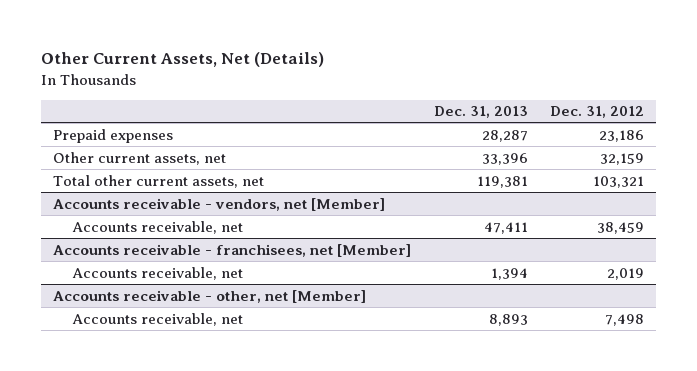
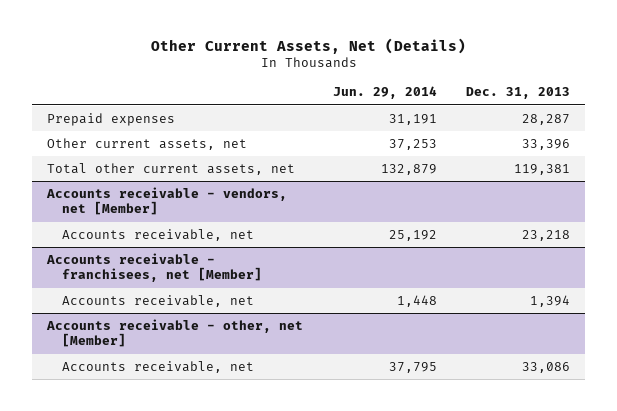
- | Dec. 31, 2013 | Dec. 31, 2012
+ | Jun. 29, 2014 | Dec. 31, 2013
@ Accounts receivable - vendors, net [Member]
- Accounts receivable, net | 47,411 | 38,459
+ Accounts receivable, net | 25,192 | 23,218
@ Accounts receivable - other, net [Member]
- Accounts receivable, net | 8,893 | 7,498
+ Accounts receivable, net | 37,795 | 33,086

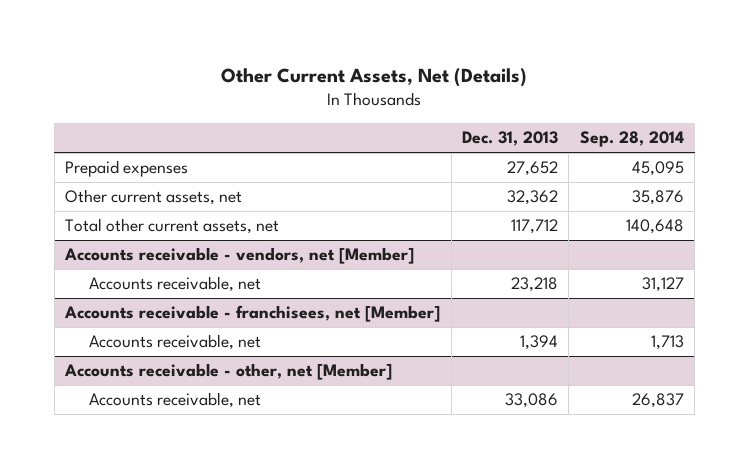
- | Jun. 29, 2014 | Dec. 31, 2013
+ | Dec. 31, 2013 | Sep. 28, 2014
- Prepaid expenses | 31,191 | 28,287
- Other current assets, net | 37,253 | 33,396
- Total other current assets, net | 132,879 | 119,381
+ Prepaid expenses | 27,652 | 45,095
+ Other current assets, net | 32,362 | 35,876
+ Total other current assets, net | 117,712 | 140,648

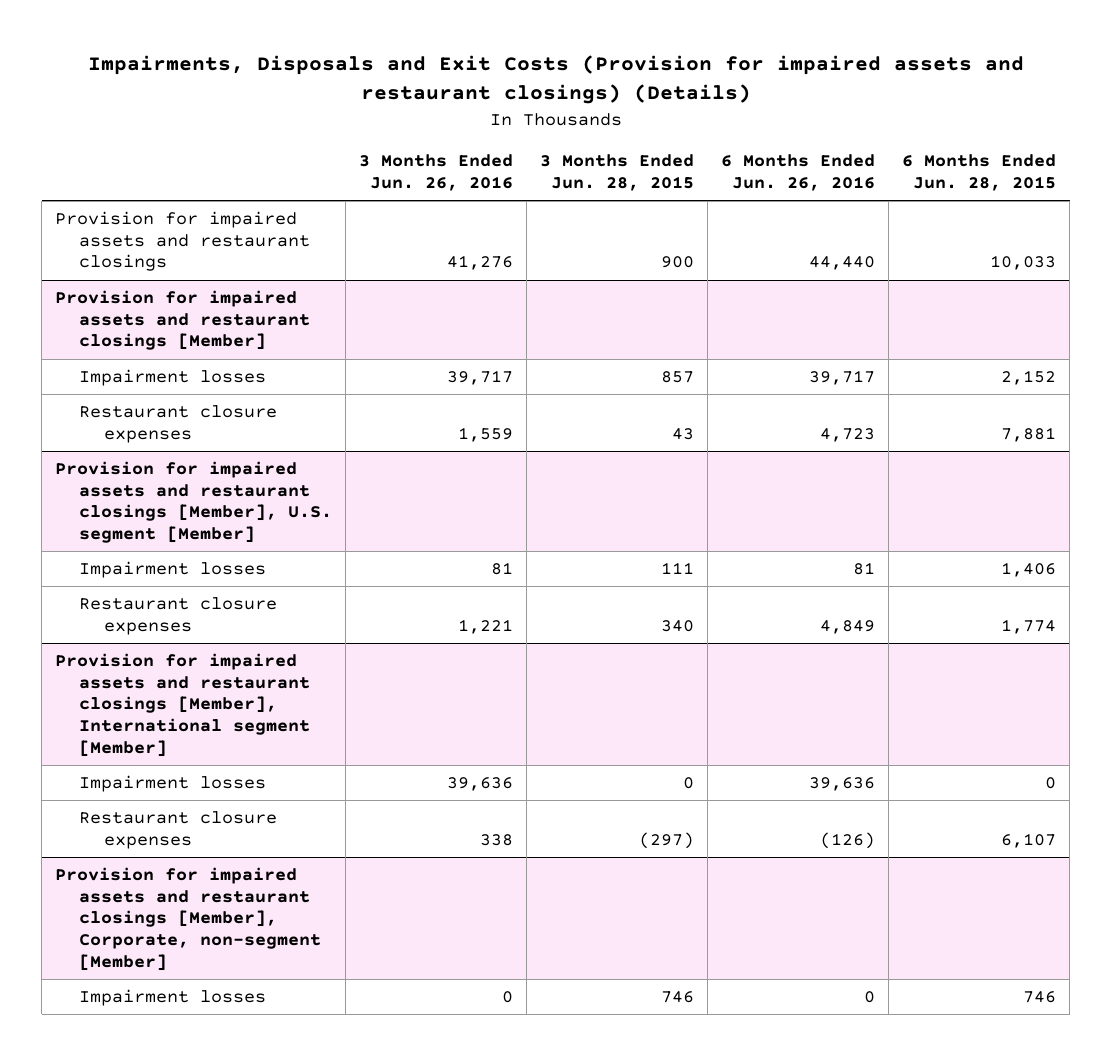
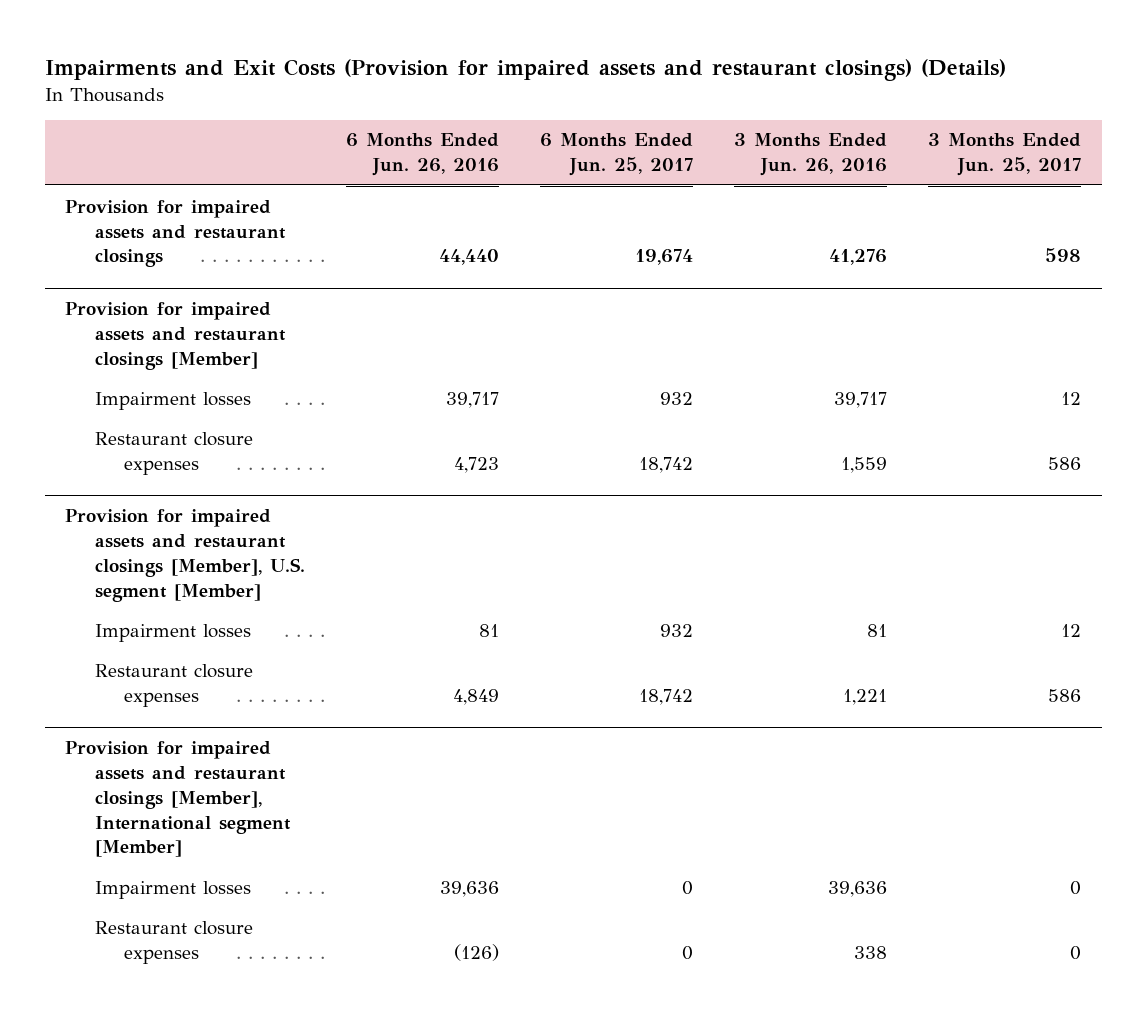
- Impairments, Disposals and Exit Costs (Provision for impaired assets and restaurant closings) (Details)
+ Impairments and Exit Costs (Provision for impaired assets and restaurant closings) (Details)
- | 3 Months Ended Jun. 26, 2016 | 3 Months Ended Jun. 28, 2015 | 6 Months Ended Jun. 26, 2016 | 6 Months Ended Jun. 28, 2015
+ | 6 Months Ended Jun. 26, 2016 | 6 Months Ended Jun. 25, 2017 | 3 Months Ended Jun. 26, 2016 | 3 Months Ended Jun. 25, 2017
- Provision for impaired assets and restaurant closings [Member], Corporate, non-segment [Member]
- Impairment losses | 0 | 746 | 0 | 746

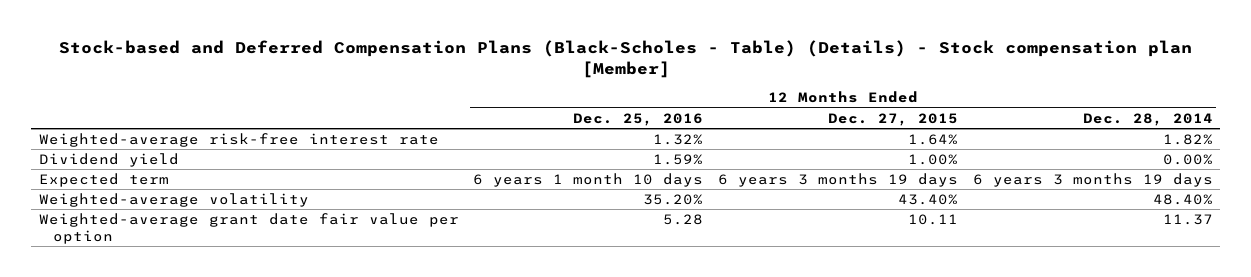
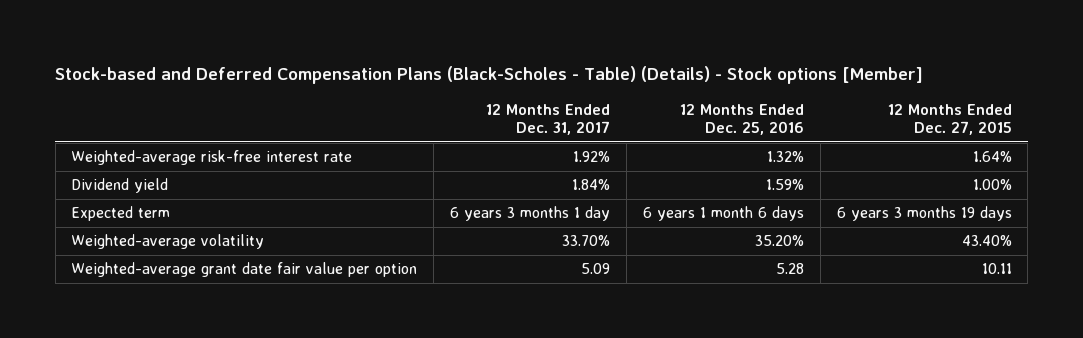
- Stock-based and Deferred Compensation Plans (Black-Scholes - Table) (Details) - Stock compensation plan [Member]
+ Stock-based and Deferred Compensation Plans (Black-Scholes - Table) (Details) - Stock options [Member]
- | 12 Months Ended Dec. 25, 2016 | 12 Months Ended Dec. 27, 2015 | 12 Months Ended Dec. 28, 2014
+ | 12 Months Ended Dec. 31, 2017 | 12 Months Ended Dec. 25, 2016 | 12 Months Ended Dec. 27, 2015
- Expected term | 6 years 1 month 10 days | 6 years 3 months 19 days | 6 years 3 months 19 days
+ Expected term | 6 years 3 months 1 day | 6 years 1 month 6 days | 6 years 3 months 19 days

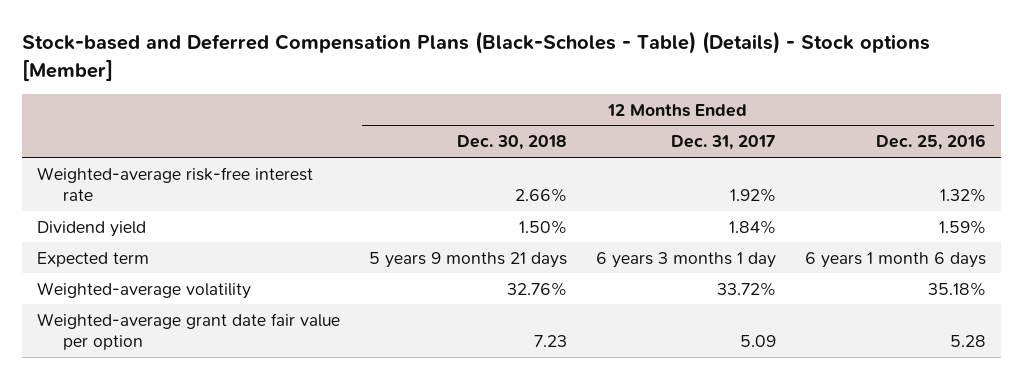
- | 12 Months Ended Dec. 31, 2017 | 12 Months Ended Dec. 25, 2016 | 12 Months Ended Dec. 27, 2015
+ | 12 Months Ended Dec. 30, 2018 | 12 Months Ended Dec. 31, 2017 | 12 Months Ended Dec. 25, 2016
- Weighted-average volatility | 33.70% | 35.20% | 43.40%
+ Weighted-average volatility | 32.76% | 33.72% | 35.18%

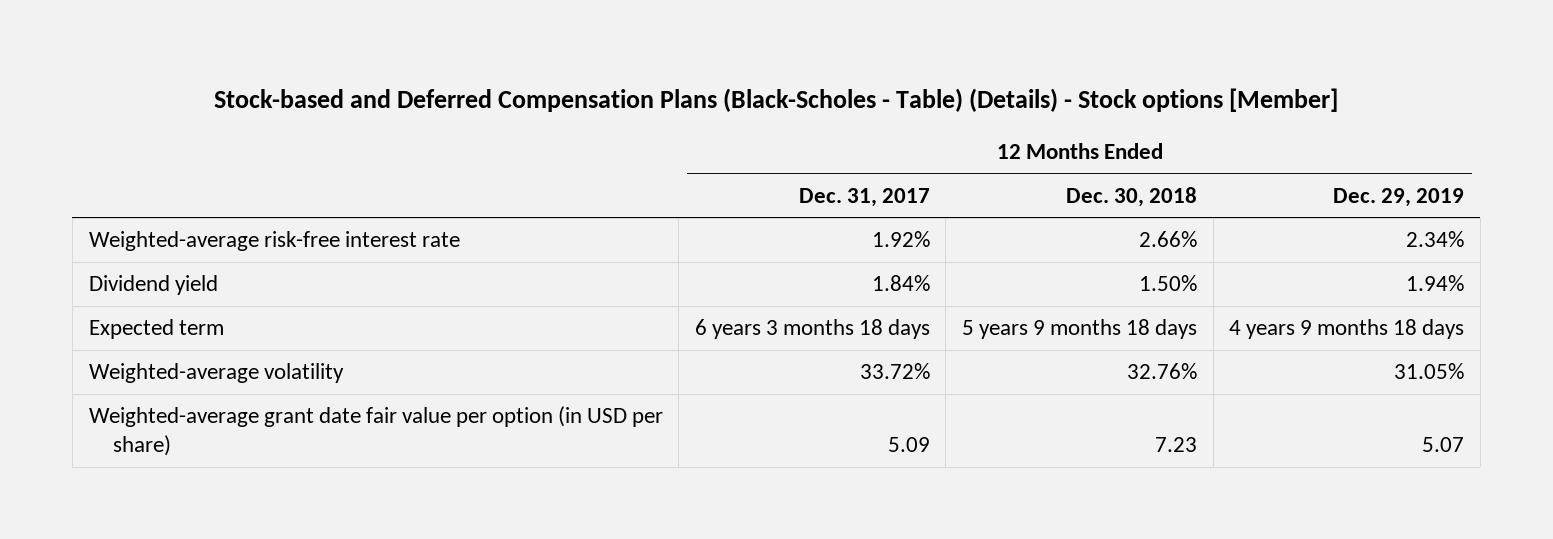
- | 12 Months Ended Dec. 30, 2018 | 12 Months Ended Dec. 31, 2017 | 12 Months Ended Dec. 25, 2016
+ | 12 Months Ended Dec. 31, 2017 | 12 Months Ended Dec. 30, 2018 | 12 Months Ended Dec. 29, 2019
- Expected term | 5 years 9 months 21 days | 6 years 3 months 1 day | 6 years 1 month 6 days
+ Expected term | 6 years 3 months 18 days | 5 years 9 months 18 days | 4 years 9 months 18 days
- Weighted-average grant date fair value per option | 7.23 | 5.09 | 5.28
+ Weighted-average grant date fair value per option (in USD per share) | 5.09 | 7.23 | 5.07

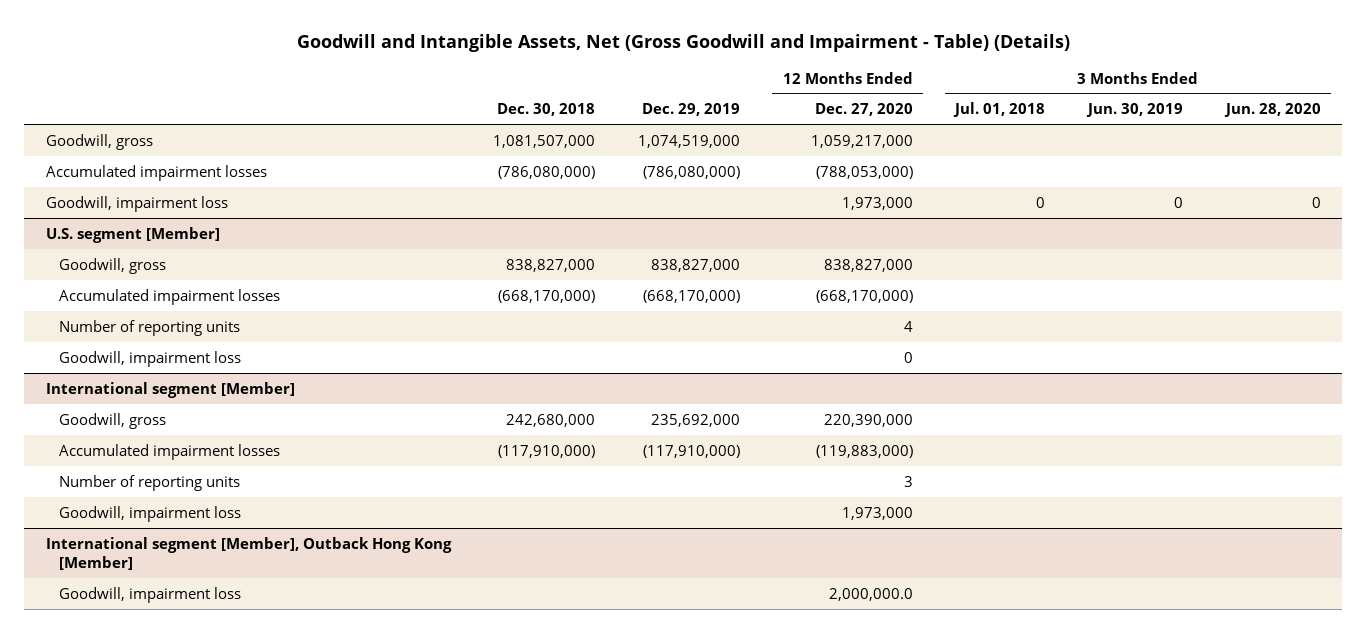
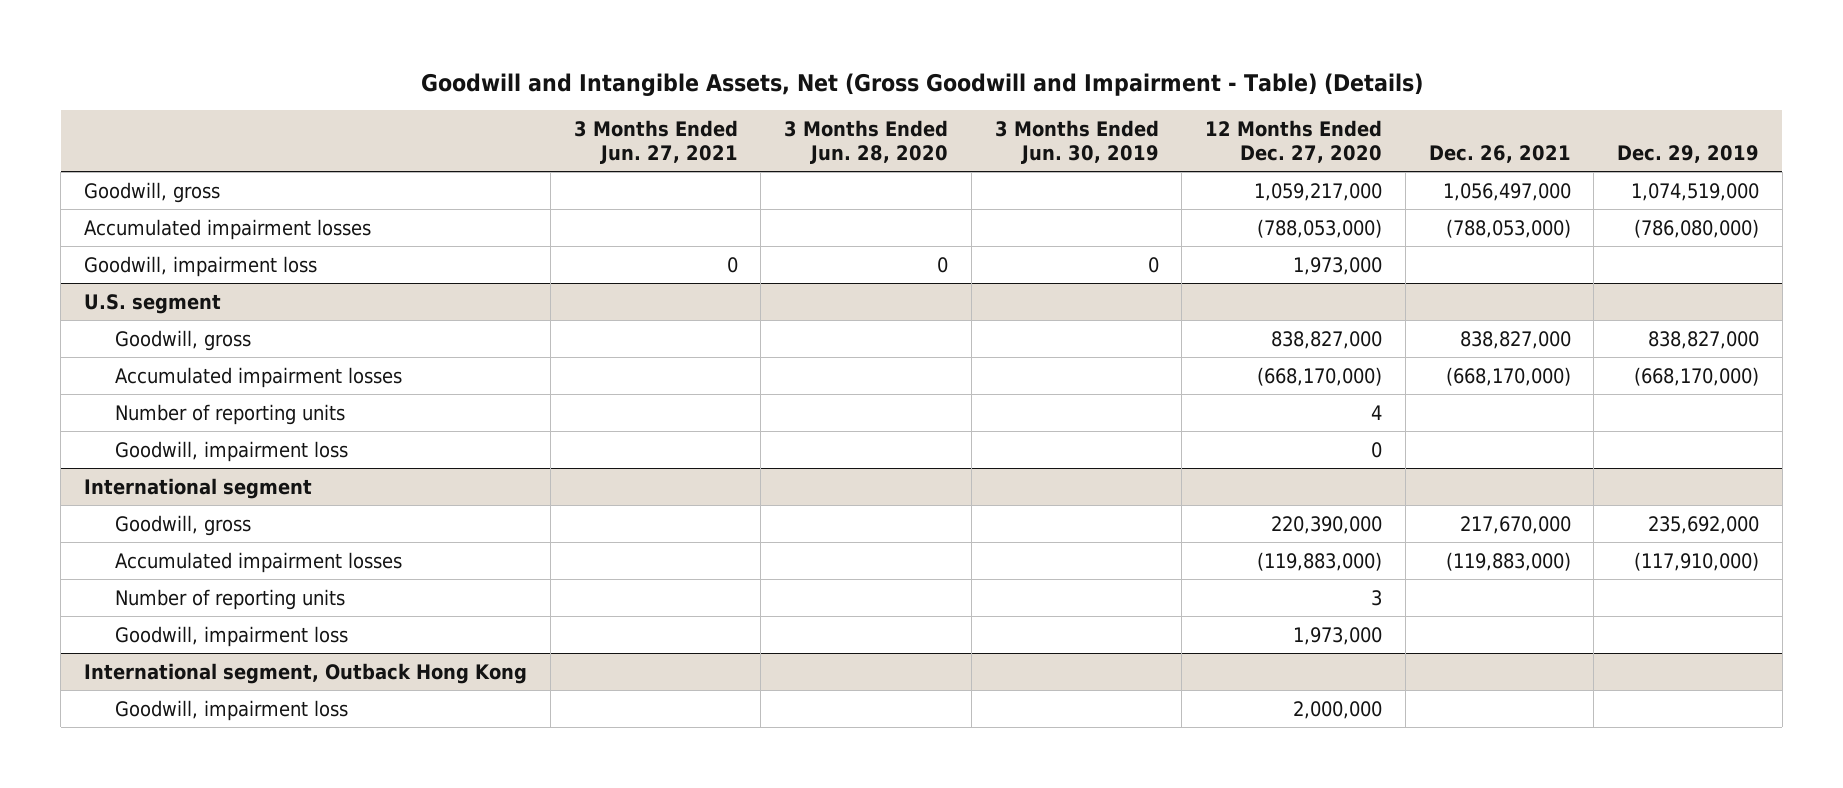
- | Dec. 30, 2018 | Dec. 29, 2019 | 12 Months Ended Dec. 27, 2020 | 3 Months Ended Jul. 01, 2018 | 3 Months Ended Jun. 30, 2019 | 3 Months Ended Jun. 28, 2020
+ | 3 Months Ended Jun. 27, 2021 | 3 Months Ended Jun. 28, 2020 | 3 Months Ended Jun. 30, 2019 | 12 Months Ended Dec. 27, 2020 | Dec. 26, 2021 | Dec. 29, 2019
- U.S. segment [Member]
+ U.S. segment
- International segment [Member]
+ International segment
- International segment [Member], Outback Hong Kong [Member]
- Goodwill, impairment loss | | | 2,000,000.0 | | |
+ International segment, Outback Hong Kong
+ Goodwill, impairment loss | | | | 2,000,000 | |

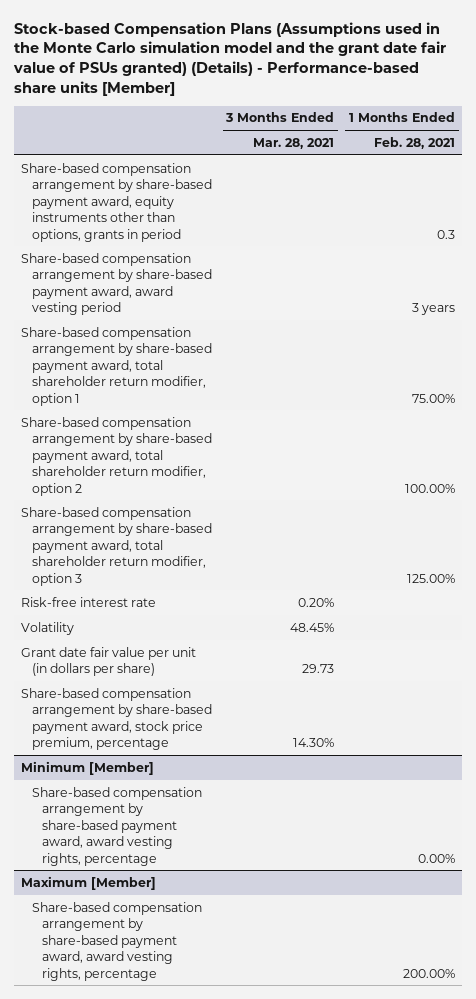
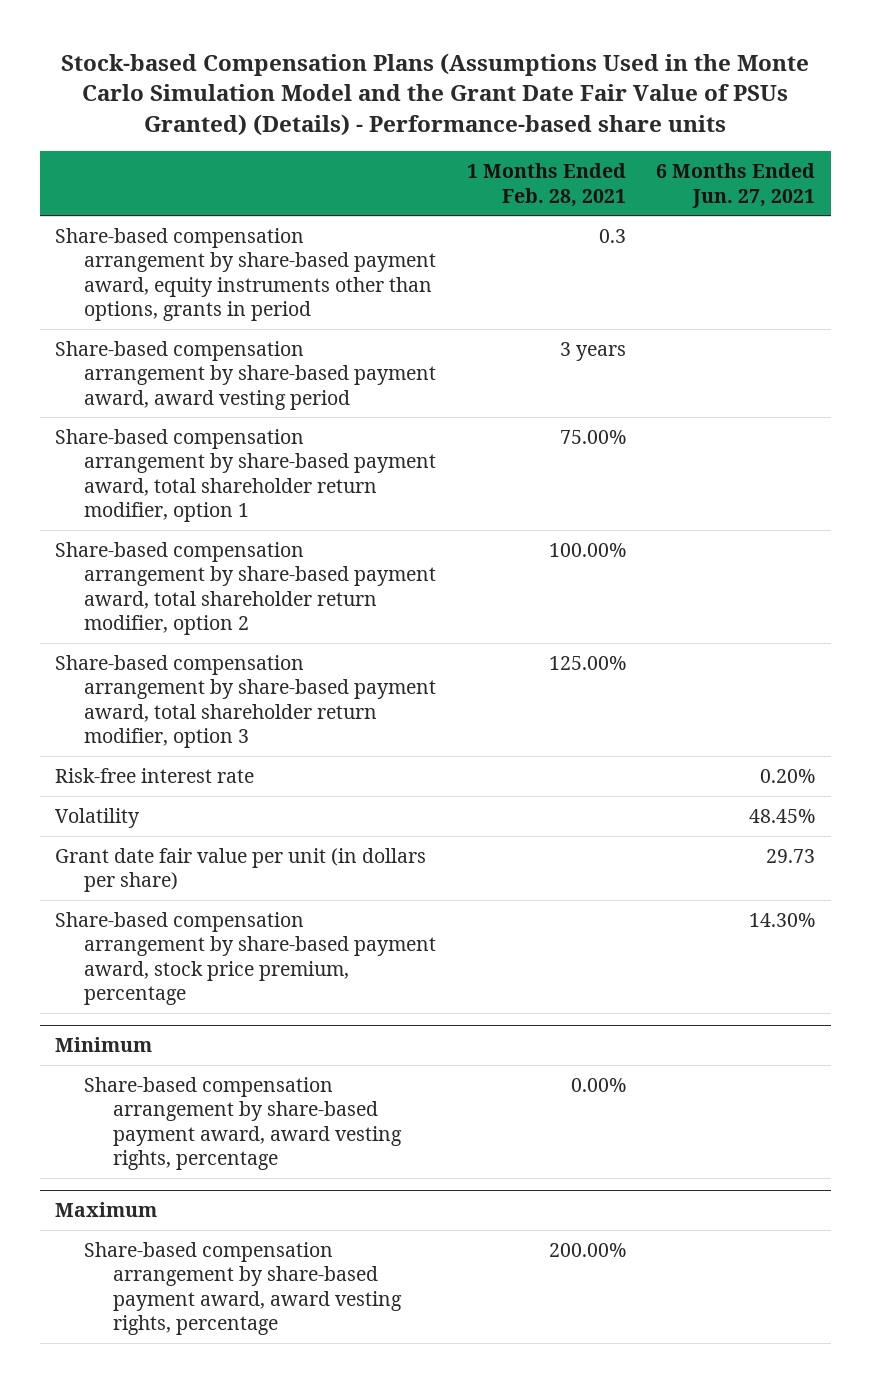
- Stock-based Compensation Plans (Assumptions used in the Monte Carlo simulation model and the grant date fair value of PSUs granted) (Details) - Performance-based share units [Member]
+ Stock-based Compensation Plans (Assumptions Used in the Monte Carlo Simulation Model and the Grant Date Fair Value of PSUs Granted) (Details) - Performance-based share units
- | 3 Months Ended Mar. 28, 2021 | 1 Months Ended Feb. 28, 2021
+ | 1 Months Ended Feb. 28, 2021 | 6 Months Ended Jun. 27, 2021
- Minimum [Member]
+ Minimum
- Maximum [Member]
+ Maximum

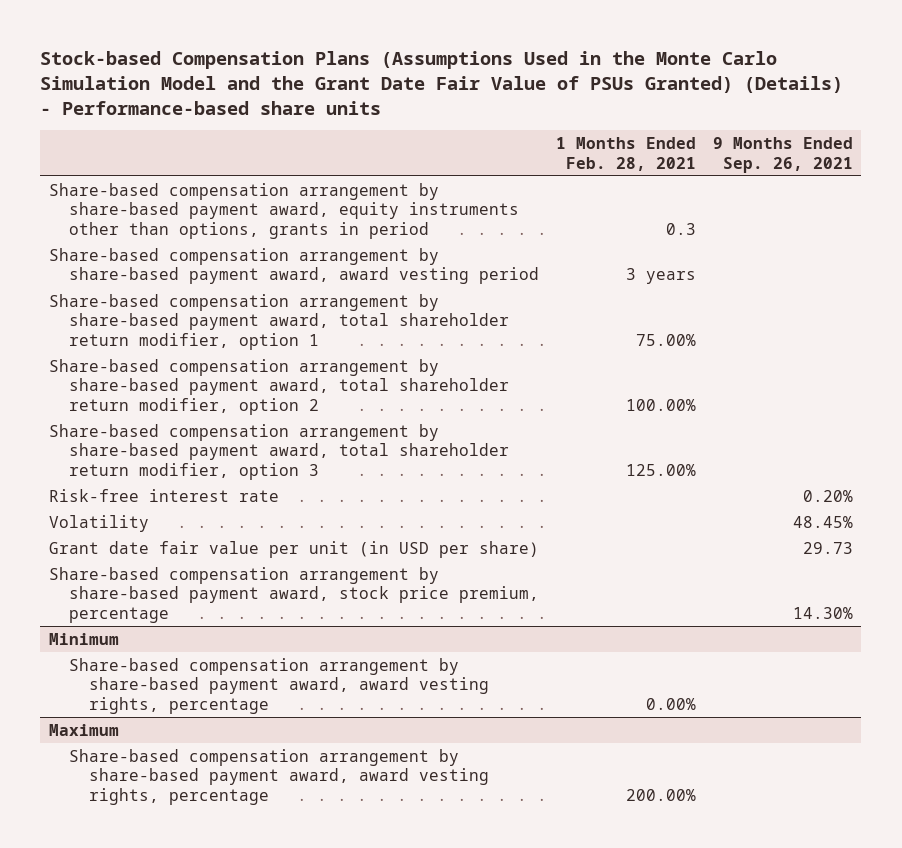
- | 1 Months Ended Feb. 28, 2021 | 6 Months Ended Jun. 27, 2021
+ | 1 Months Ended Feb. 28, 2021 | 9 Months Ended Sep. 26, 2021
- Grant date fair value per unit (in dollars per share) | | 29.73
+ Grant date fair value per unit (in USD per share) | | 29.73

